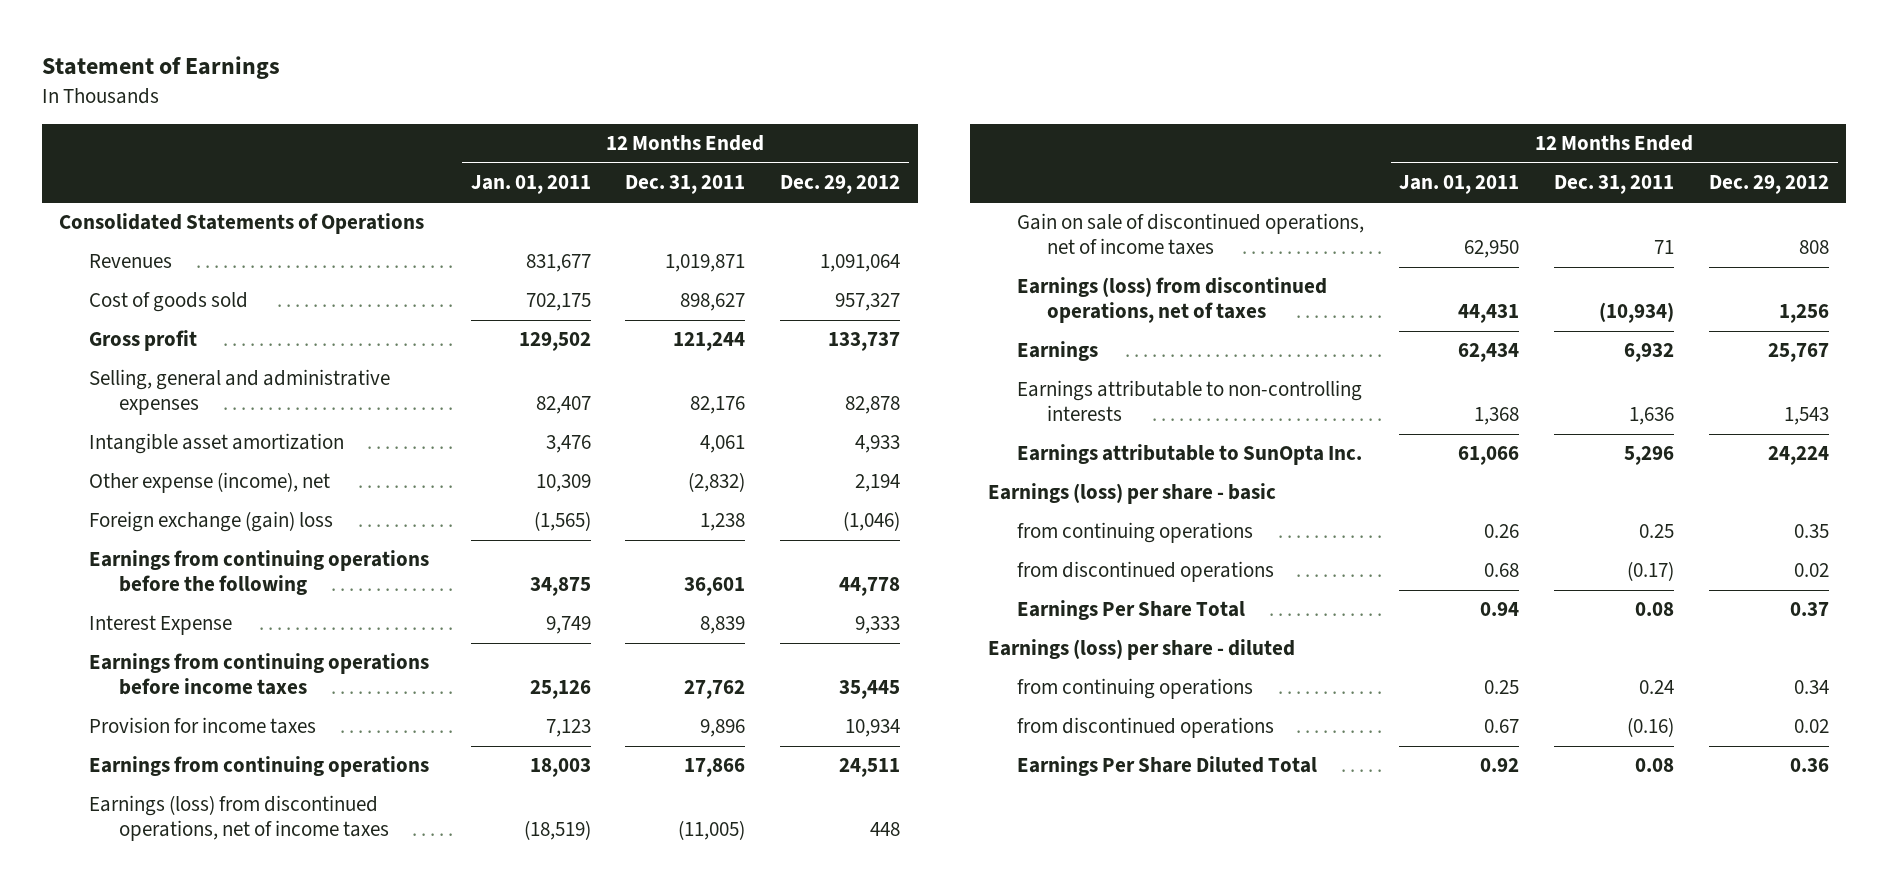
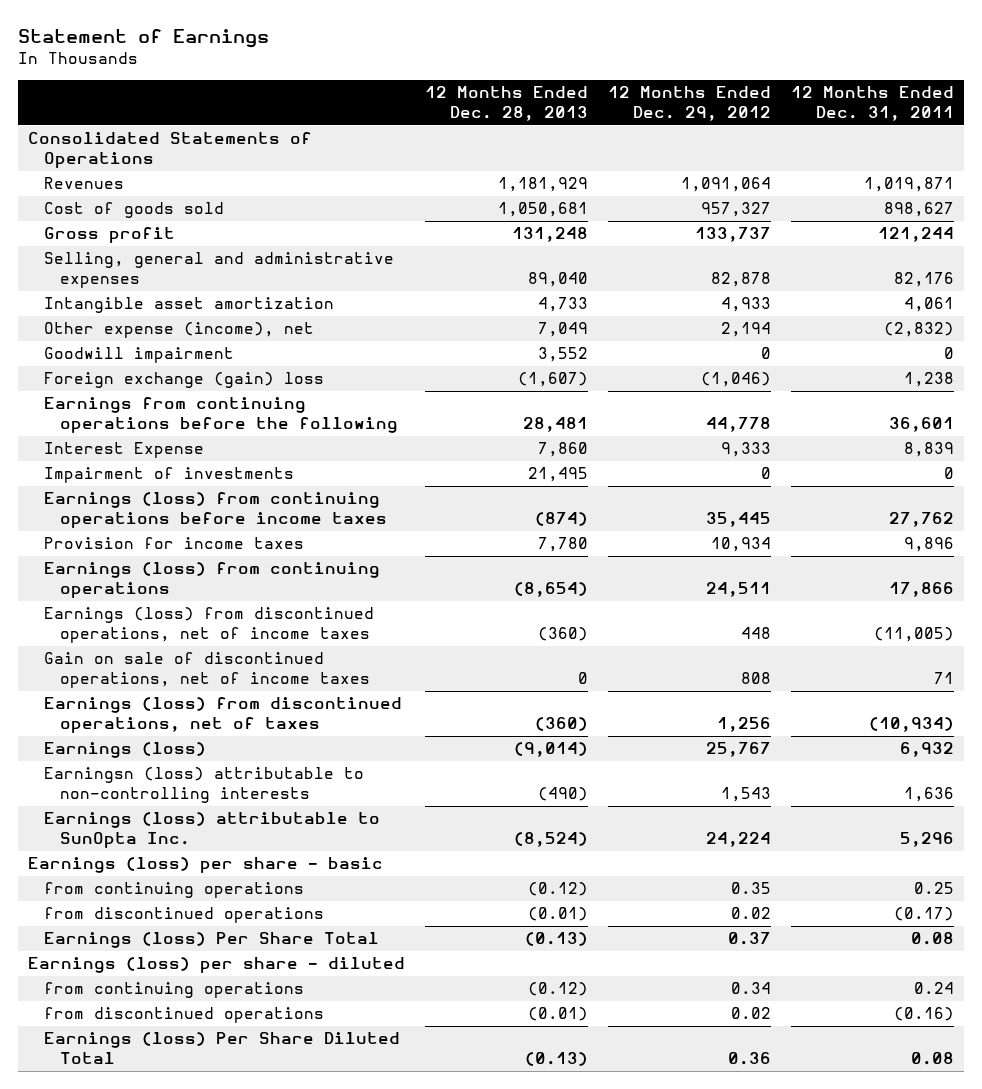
- | 12 Months Ended Jan. 01, 2011 | 12 Months Ended Dec. 31, 2011 | 12 Months Ended Dec. 29, 2012
+ | 12 Months Ended Dec. 28, 2013 | 12 Months Ended Dec. 29, 2012 | 12 Months Ended Dec. 31, 2011
+ Goodwill impairment | 3,552 | 0 | 0
- Earnings from continuing operations before income taxes | 25,126 | 27,762 | 35,445
+ Impairment of investments | 21,495 | 0 | 0
+ Earnings (loss) from continuing operations before income taxes | (874) | 35,445 | 27,762
- Earnings from continuing operations | 18,003 | 17,866 | 24,511
+ Earnings (loss) from continuing operations | (8,654) | 24,511 | 17,866
- Earnings | 62,434 | 6,932 | 25,767
- Earnings attributable to non-controlling interests | 1,368 | 1,636 | 1,543
- Earnings attributable to SunOpta Inc. | 61,066 | 5,296 | 24,224
+ Earnings (loss) | (9,014) | 25,767 | 6,932
+ Earningsn (loss) attributable to non-controlling interests | (490) | 1,543 | 1,636
+ Earnings (loss) attributable to SunOpta Inc. | (8,524) | 24,224 | 5,296
- Earnings Per Share Total | 0.94 | 0.08 | 0.37
+ Earnings (loss) Per Share Total | (0.13) | 0.37 | 0.08
- Earnings Per Share Diluted Total | 0.92 | 0.08 | 0.36
+ Earnings (loss) Per Share Diluted Total | (0.13) | 0.36 | 0.08

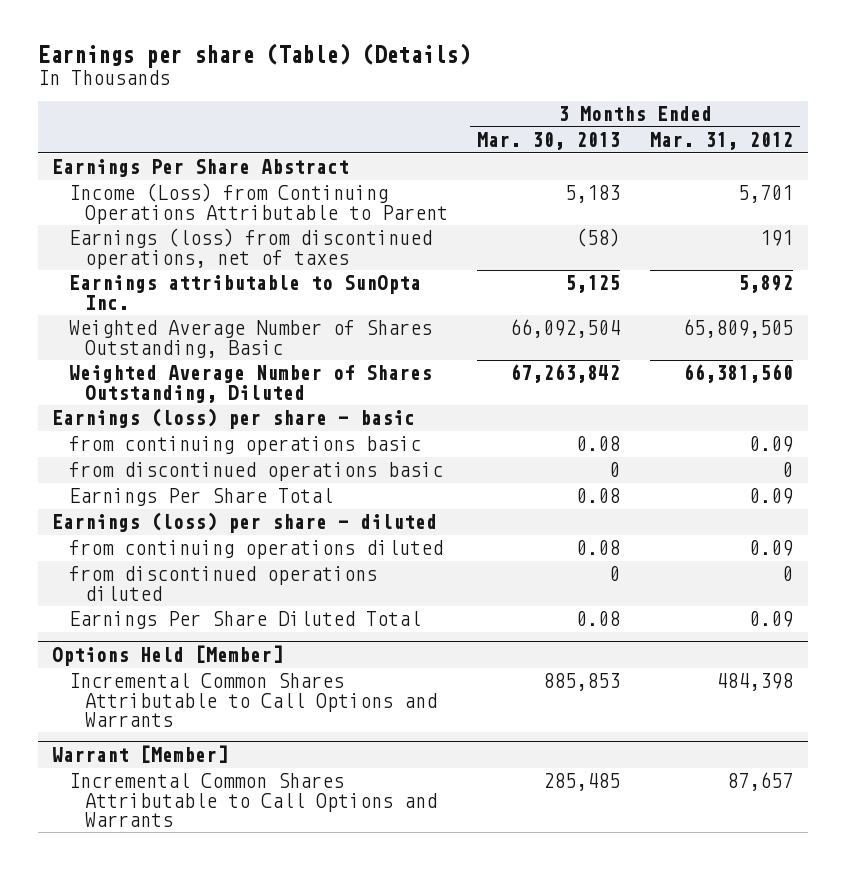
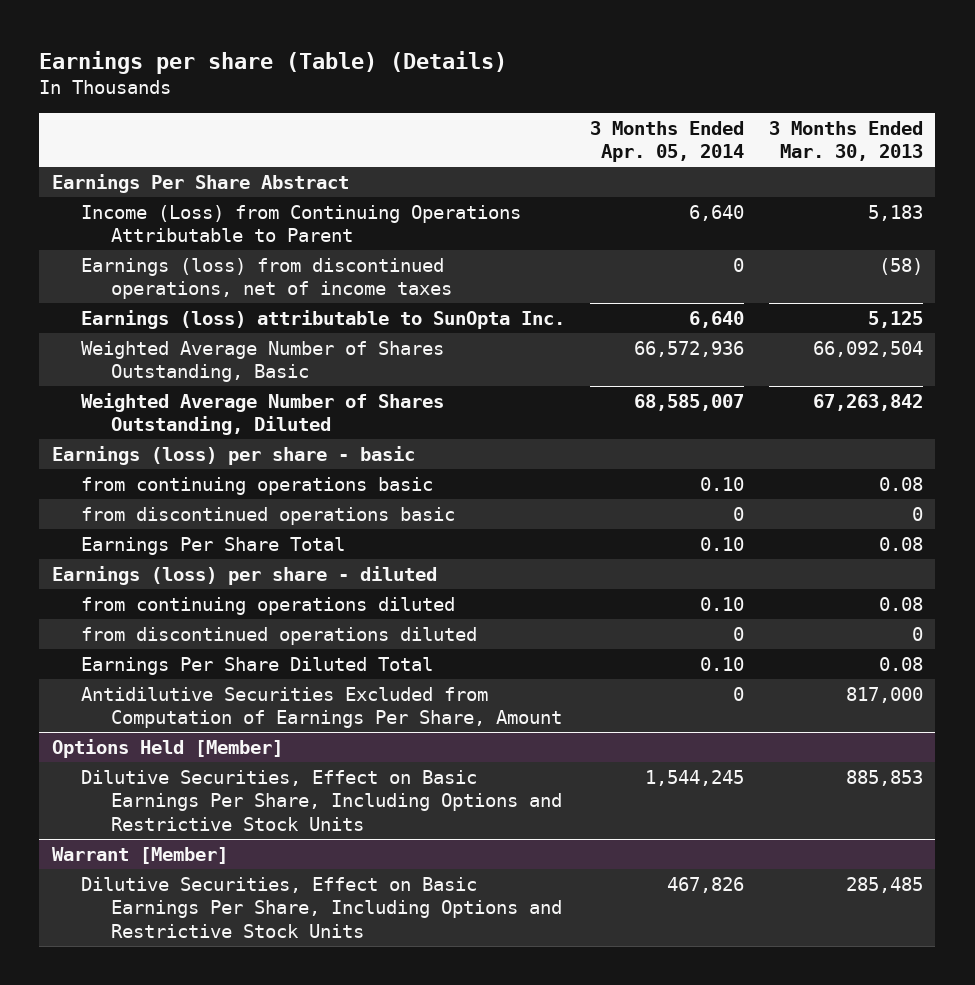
- | 3 Months Ended Mar. 30, 2013 | 3 Months Ended Mar. 31, 2012
+ | 3 Months Ended Apr. 05, 2014 | 3 Months Ended Mar. 30, 2013
- Earnings (loss) from discontinued operations, net of taxes | (58) | 191
- Earnings attributable to SunOpta Inc. | 5,125 | 5,892
+ Earnings (loss) from discontinued operations, net of income taxes | 0 | (58)
+ Earnings (loss) attributable to SunOpta Inc. | 6,640 | 5,125
+ Antidilutive Securities Excluded from Computation of Earnings Per Share, Amount | 0 | 817,000
@ Options Held [Member]
- Incremental Common Shares Attributable to Call Options and Warrants | 885,853 | 484,398
+ Dilutive Securities, Effect on Basic Earnings Per Share, Including Options and Restrictive Stock Units | 1,544,245 | 885,853
@ Warrant [Member]
- Incremental Common Shares Attributable to Call Options and Warrants | 285,485 | 87,657
+ Dilutive Securities, Effect on Basic Earnings Per Share, Including Options and Restrictive Stock Units | 467,826 | 285,485

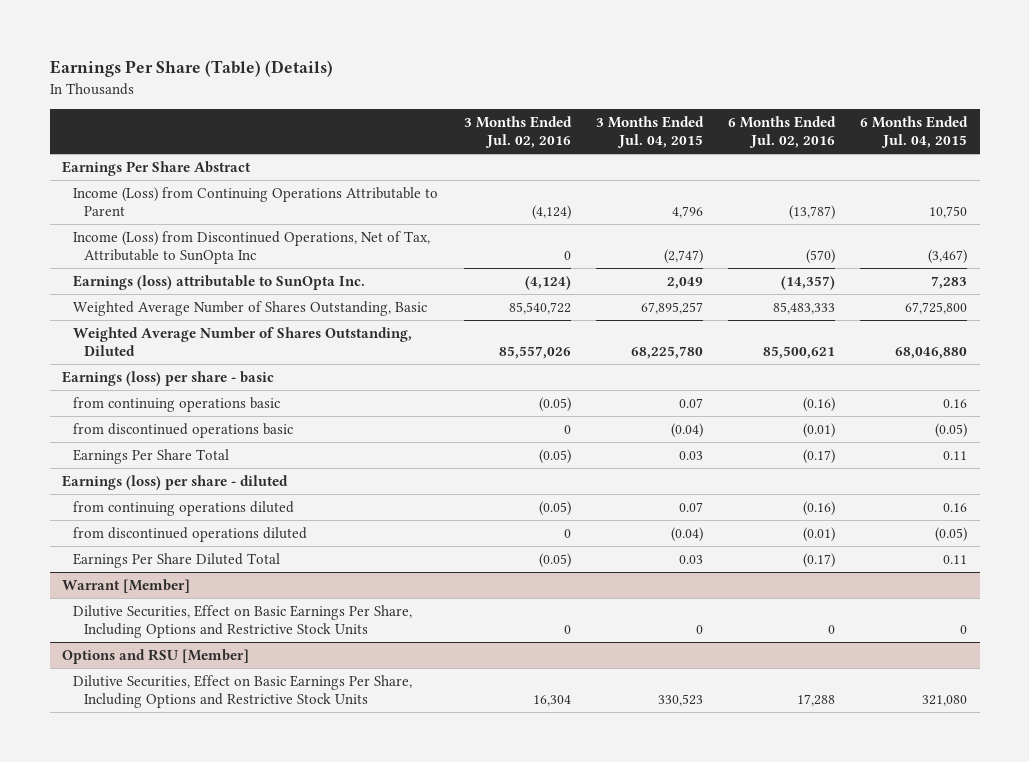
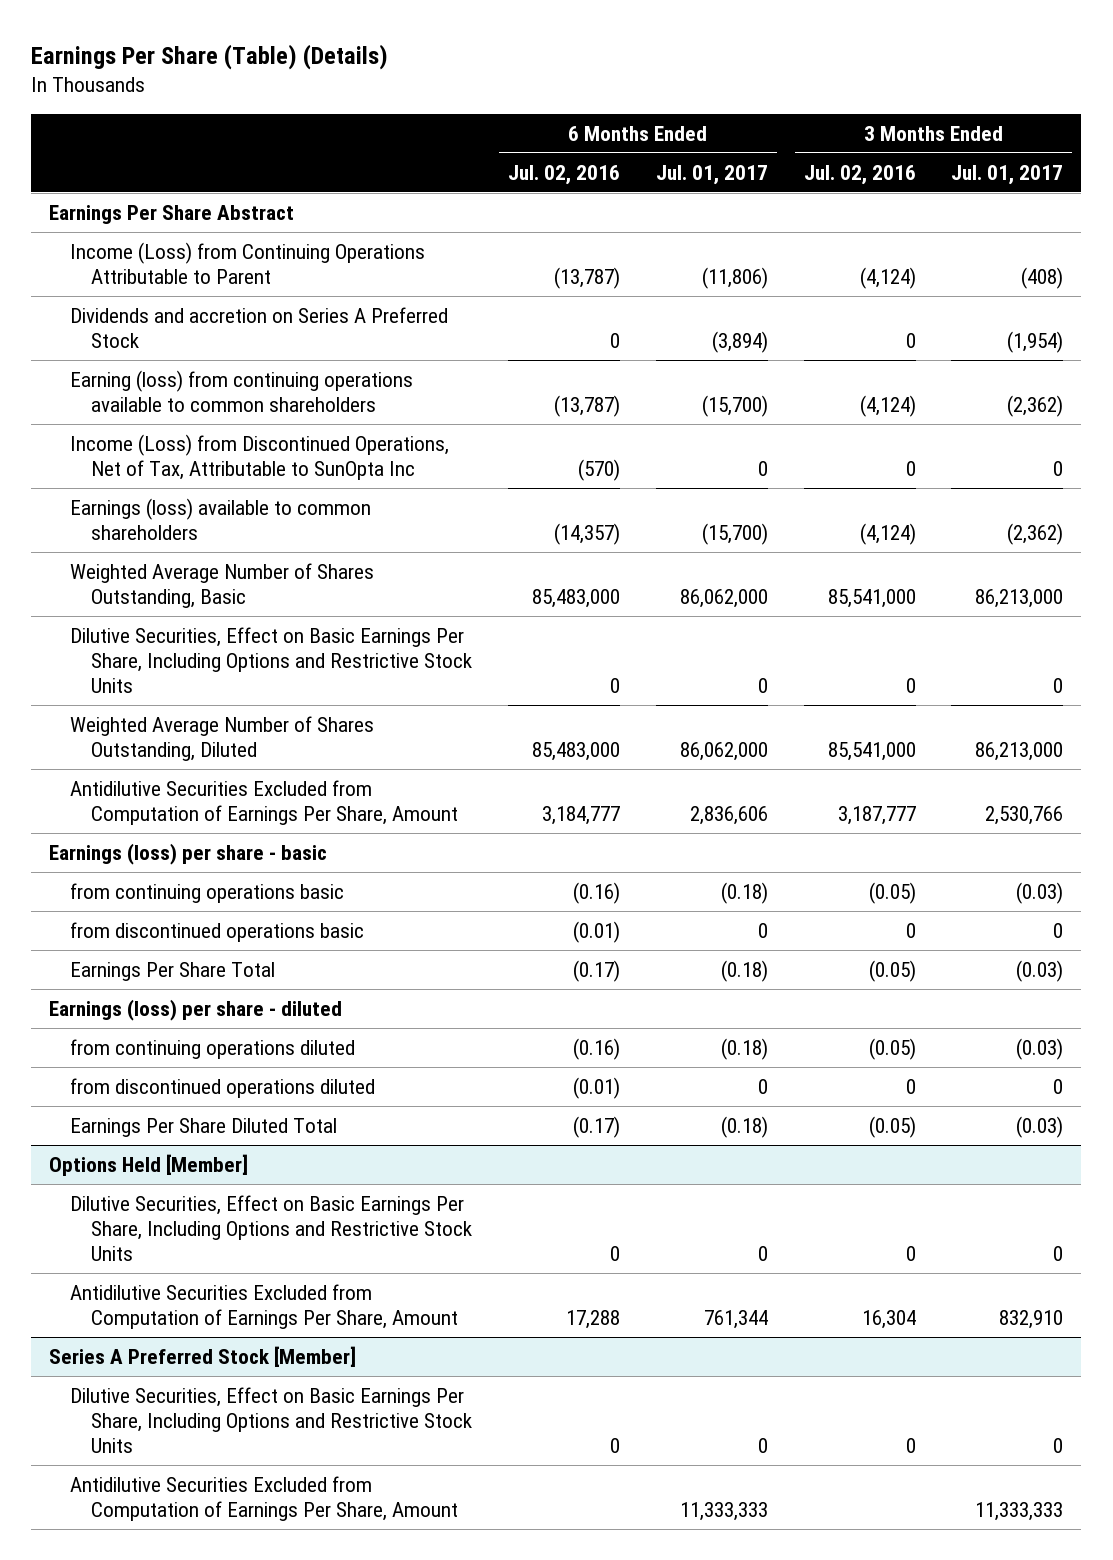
- | 3 Months Ended Jul. 02, 2016 | 3 Months Ended Jul. 04, 2015 | 6 Months Ended Jul. 02, 2016 | 6 Months Ended Jul. 04, 2015
+ | 6 Months Ended Jul. 02, 2016 | 6 Months Ended Jul. 01, 2017 | 3 Months Ended Jul. 02, 2016 | 3 Months Ended Jul. 01, 2017
+ Dividends and accretion on Series A Preferred Stock | 0 | (3,894) | 0 | (1,954)
+ Earning (loss) from continuing operations available to common shareholders | (13,787) | (15,700) | (4,124) | (2,362)
- Earnings (loss) attributable to SunOpta Inc. | (4,124) | 2,049 | (14,357) | 7,283
- Weighted Average Number of Shares Outstanding, Basic | 85,540,722 | 67,895,257 | 85,483,333 | 67,725,800
- Weighted Average Number of Shares Outstanding, Diluted | 85,557,026 | 68,225,780 | 85,500,621 | 68,046,880
+ Earnings (loss) available to common shareholders | (14,357) | (15,700) | (4,124) | (2,362)
+ Weighted Average Number of Shares Outstanding, Basic | 85,483,000 | 86,062,000 | 85,541,000 | 86,213,000
+ Dilutive Securities, Effect on Basic Earnings Per Share, Including Options and Restrictive Stock Units | 0 | 0 | 0 | 0
+ Weighted Average Number of Shares Outstanding, Diluted | 85,483,000 | 86,062,000 | 85,541,000 | 86,213,000
+ Antidilutive Securities Excluded from Computation of Earnings Per Share, Amount | 3,184,777 | 2,836,606 | 3,187,777 | 2,530,766
- Warrant [Member]
+ Options Held [Member]
- Options and RSU [Member]
- Dilutive Securities, Effect on Basic Earnings Per Share, Including Options and Restrictive Stock Units | 16,304 | 330,523 | 17,288 | 321,080
+ Antidilutive Securities Excluded from Computation of Earnings Per Share, Amount | 17,288 | 761,344 | 16,304 | 832,910
+ Series A Preferred Stock [Member]
+ Dilutive Securities, Effect on Basic Earnings Per Share, Including Options and Restrictive Stock Units | 0 | 0 | 0 | 0
+ Antidilutive Securities Excluded from Computation of Earnings Per Share, Amount | | 11,333,333 | | 11,333,333

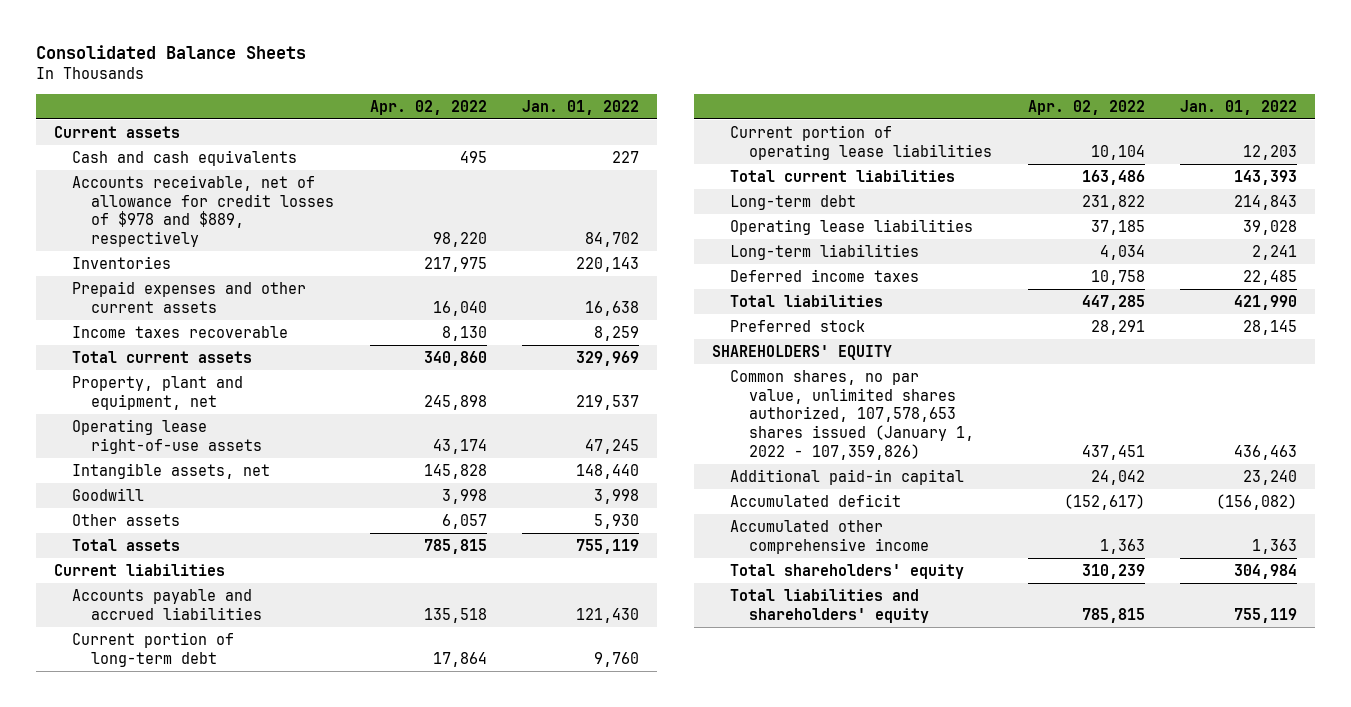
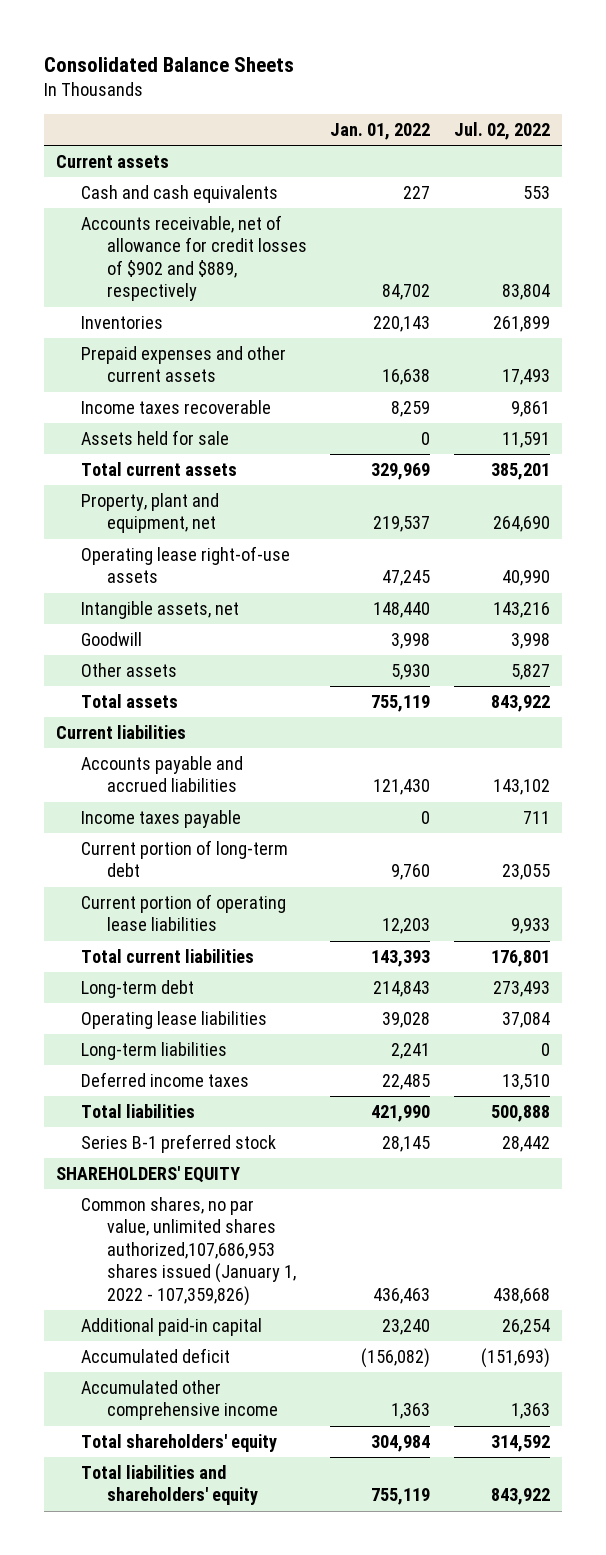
- | Apr. 02, 2022 | Jan. 01, 2022
+ | Jan. 01, 2022 | Jul. 02, 2022
- Accounts receivable, net of allowance for credit losses of $978 and $889, respectively | 98,220 | 84,702
+ Accounts receivable, net of allowance for credit losses of $902 and $889, respectively | 84,702 | 83,804
+ Assets held for sale | 0 | 11,591
+ Income taxes payable | 0 | 711
- Preferred stock | 28,291 | 28,145
+ Series B-1 preferred stock | 28,145 | 28,442
- Common shares, no par value, unlimited shares authorized, 107,578,653 shares issued (January 1, 2022 - 107,359,826) | 437,451 | 436,463
+ Common shares, no par value, unlimited shares authorized,107,686,953 shares issued (January 1, 2022 - 107,359,826) | 436,463 | 438,668

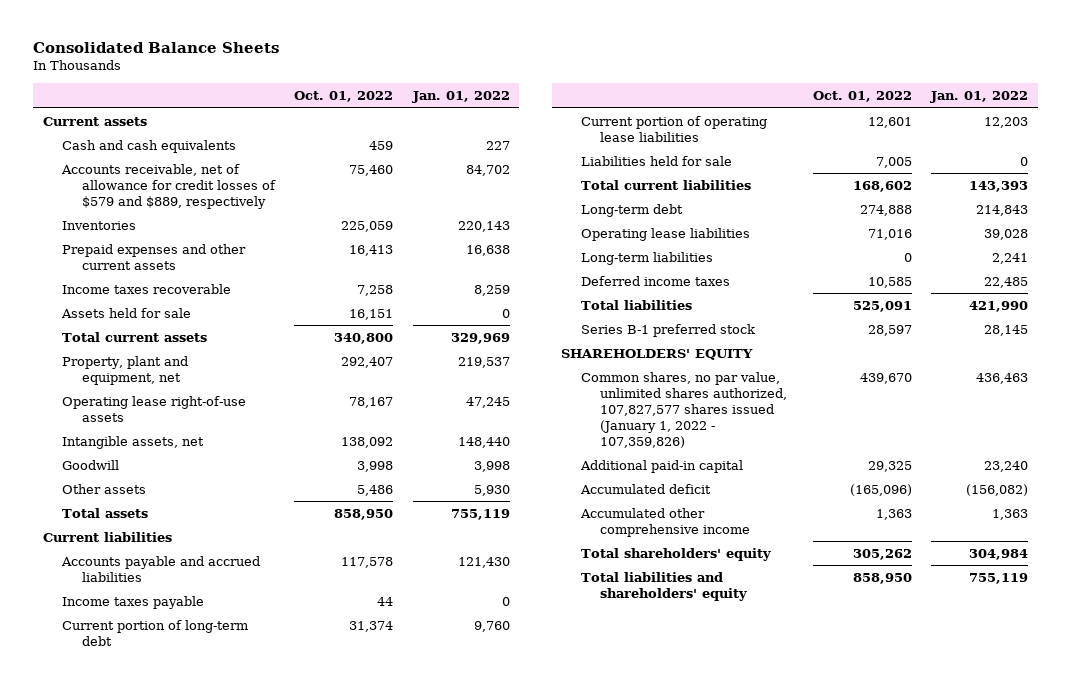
- | Jan. 01, 2022 | Jul. 02, 2022
+ | Oct. 01, 2022 | Jan. 01, 2022
- Accounts receivable, net of allowance for credit losses of $902 and $889, respectively | 84,702 | 83,804
+ Accounts receivable, net of allowance for credit losses of $579 and $889, respectively | 75,460 | 84,702
+ Liabilities held for sale | 7,005 | 0
- Common shares, no par value, unlimited shares authorized,107,686,953 shares issued (January 1, 2022 - 107,359,826) | 436,463 | 438,668
+ Common shares, no par value, unlimited shares authorized, 107,827,577 shares issued (January 1, 2022 - 107,359,826) | 439,670 | 436,463

